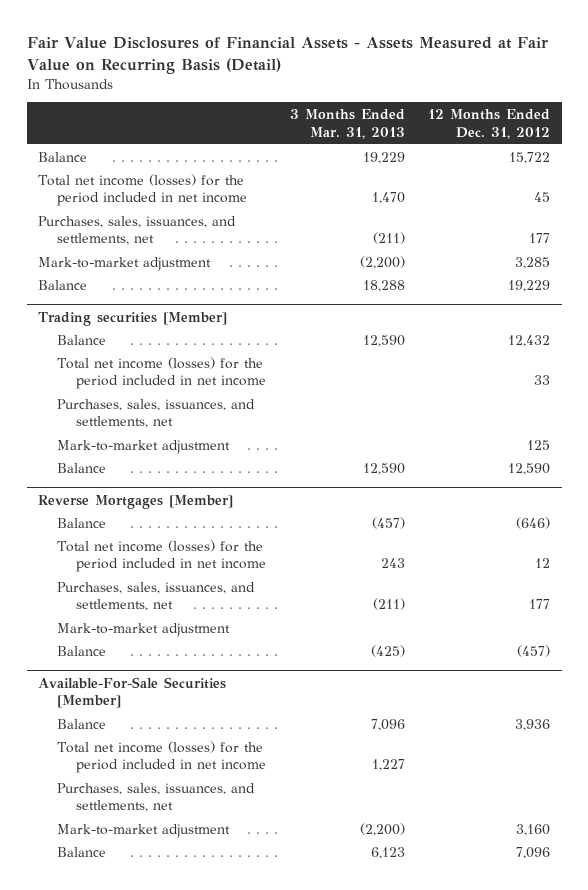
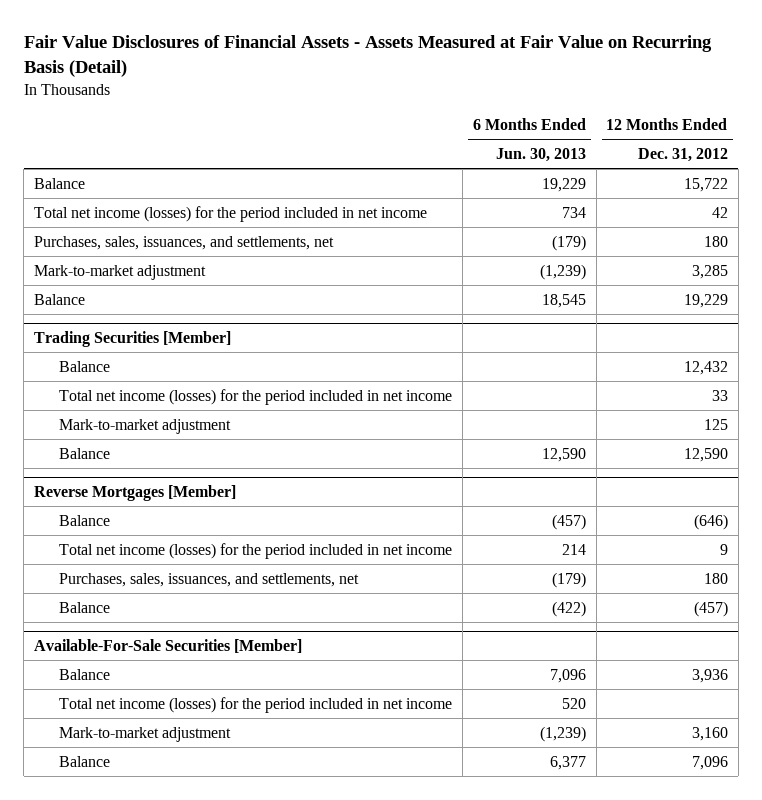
- | 3 Months Ended Mar. 31, 2013 | 12 Months Ended Dec. 31, 2012
+ | 6 Months Ended Jun. 30, 2013 | 12 Months Ended Dec. 31, 2012
- Total net income (losses) for the period included in net income | 1,470 | 45
- Purchases, sales, issuances, and settlements, net | (211) | 177
+ Total net income (losses) for the period included in net income | 734 | 42
+ Purchases, sales, issuances, and settlements, net | (179) | 180
- Trading securities [Member]
+ Trading Securities [Member]
- Purchases, sales, issuances, and settlements, net
@ Reverse Mortgages [Member]
- Total net income (losses) for the period included in net income | 243 | 12
- Purchases, sales, issuances, and settlements, net | (211) | 177
- Mark-to-market adjustment
+ Total net income (losses) for the period included in net income | 214 | 9
+ Purchases, sales, issuances, and settlements, net | (179) | 180
@ Available-For-Sale Securities [Member]
- Purchases, sales, issuances, and settlements, net

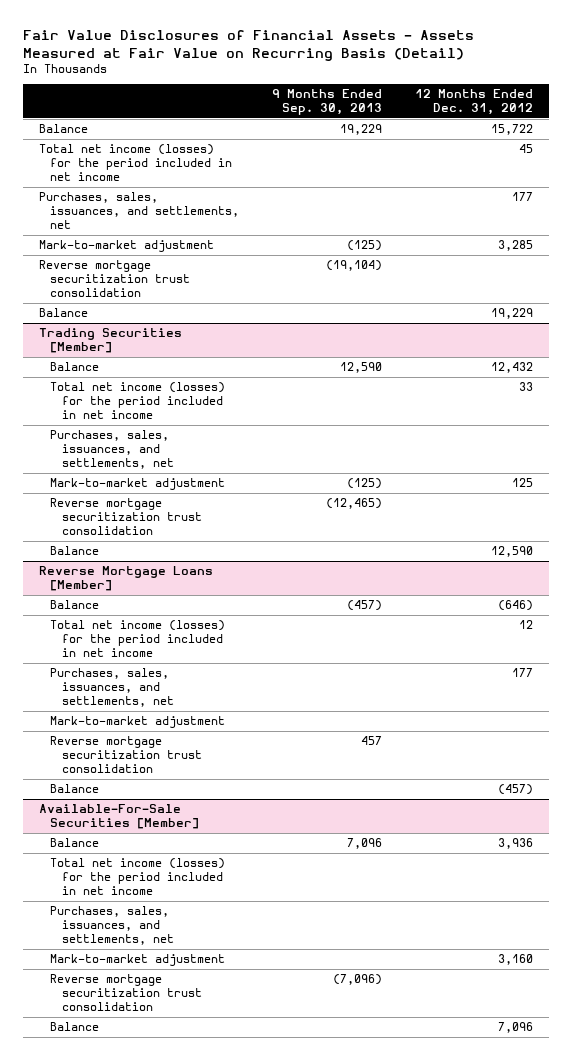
- | 6 Months Ended Jun. 30, 2013 | 12 Months Ended Dec. 31, 2012
+ | 9 Months Ended Sep. 30, 2013 | 12 Months Ended Dec. 31, 2012
- Total net income (losses) for the period included in net income | 734 | 42
- Purchases, sales, issuances, and settlements, net | (179) | 180
+ Total net income (losses) for the period included in net income | | 45
+ Purchases, sales, issuances, and settlements, net | | 177
+ Reverse mortgage securitization trust consolidation | (19,104) |
@ Trading Securities [Member]
+ Purchases, sales, issuances, and settlements, net
+ Reverse mortgage securitization trust consolidation | (12,465) |
- Reverse Mortgages [Member]
+ Reverse Mortgage Loans [Member]
- Total net income (losses) for the period included in net income | 214 | 9
- Purchases, sales, issuances, and settlements, net | (179) | 180
+ Total net income (losses) for the period included in net income | | 12
+ Purchases, sales, issuances, and settlements, net | | 177
+ Mark-to-market adjustment
+ Reverse mortgage securitization trust consolidation | 457 |
@ Available-For-Sale Securities [Member]
+ Purchases, sales, issuances, and settlements, net
+ Reverse mortgage securitization trust consolidation | (7,096) |

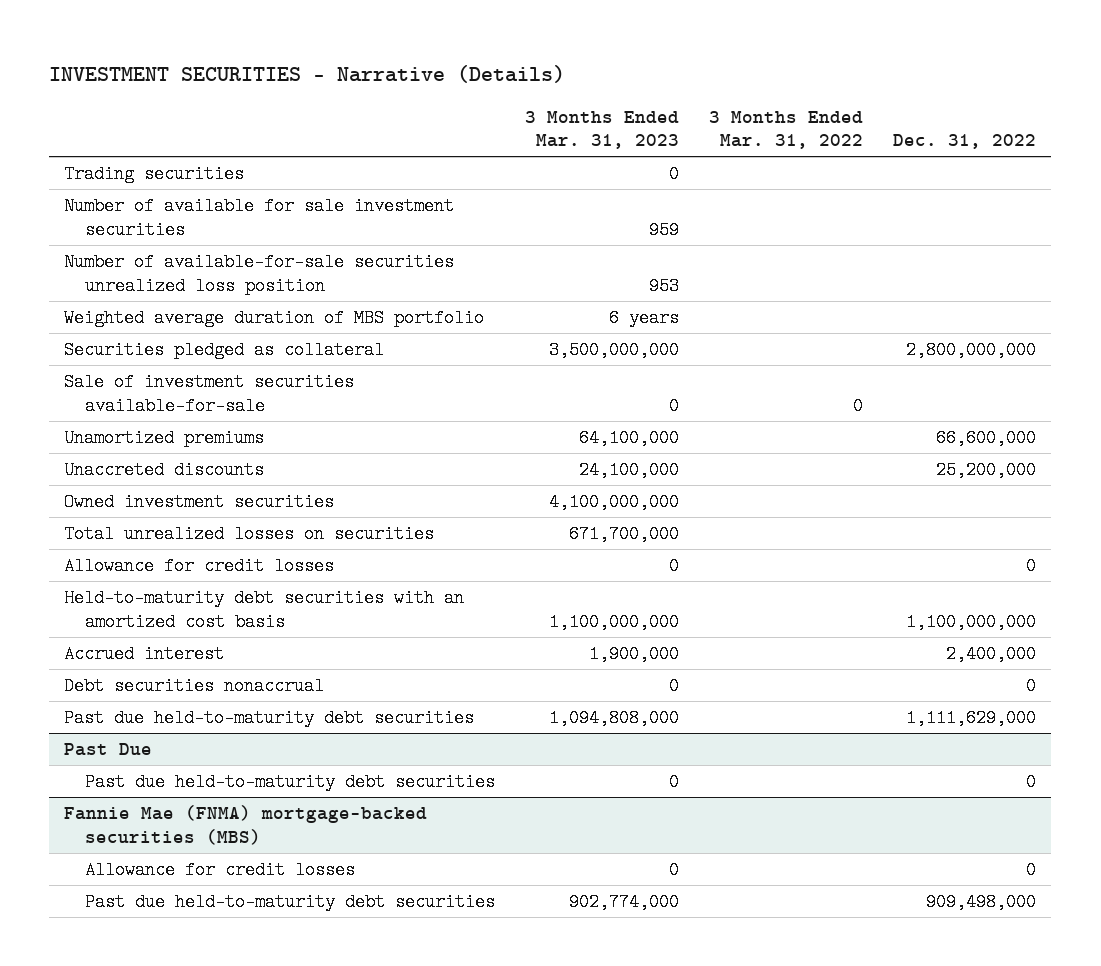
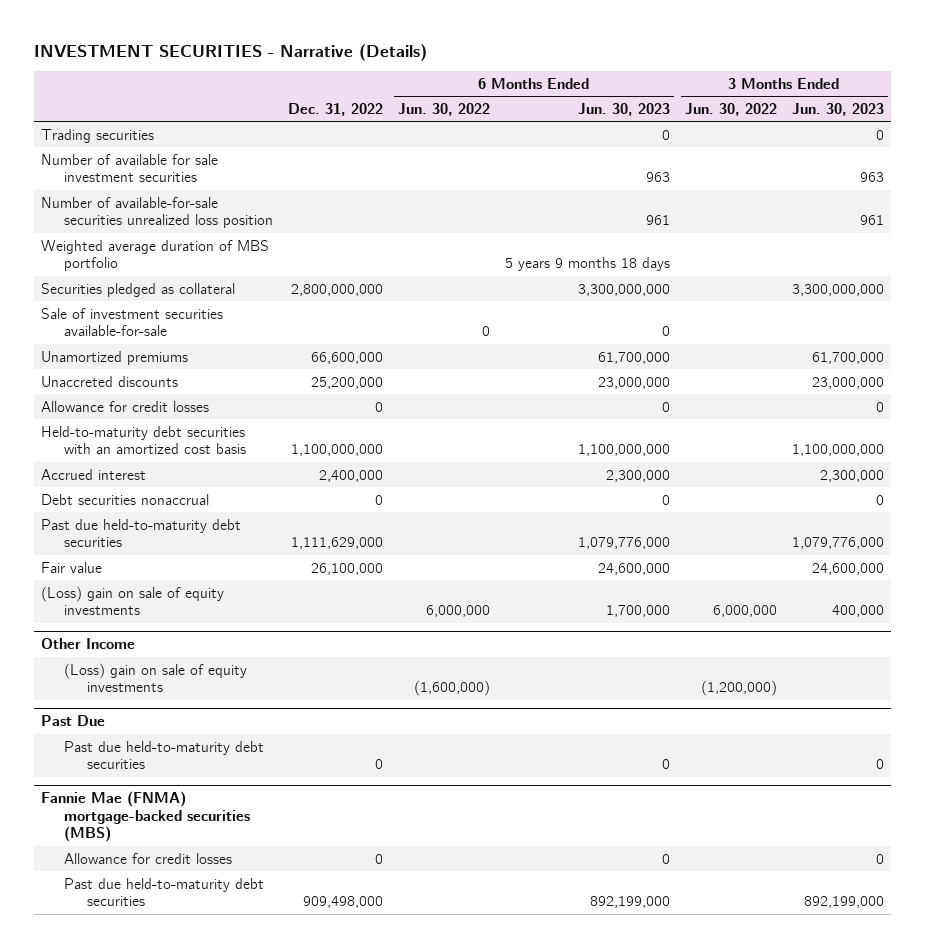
- | 3 Months Ended Mar. 31, 2023 | 3 Months Ended Mar. 31, 2022 | Dec. 31, 2022
+ | Dec. 31, 2022 | 6 Months Ended Jun. 30, 2022 | 6 Months Ended Jun. 30, 2023 | 3 Months Ended Jun. 30, 2022 | 3 Months Ended Jun. 30, 2023
- Owned investment securities | 4,100,000,000 | |
- Total unrealized losses on securities | 671,700,000 | |
+ Fair value | 26,100,000 | | 24,600,000 | | 24,600,000
+ (Loss) gain on sale of equity investments | | 6,000,000 | 1,700,000 | 6,000,000 | 400,000
+ Other Income
+ (Loss) gain on sale of equity investments | | (1,600,000) | | (1,200,000) |

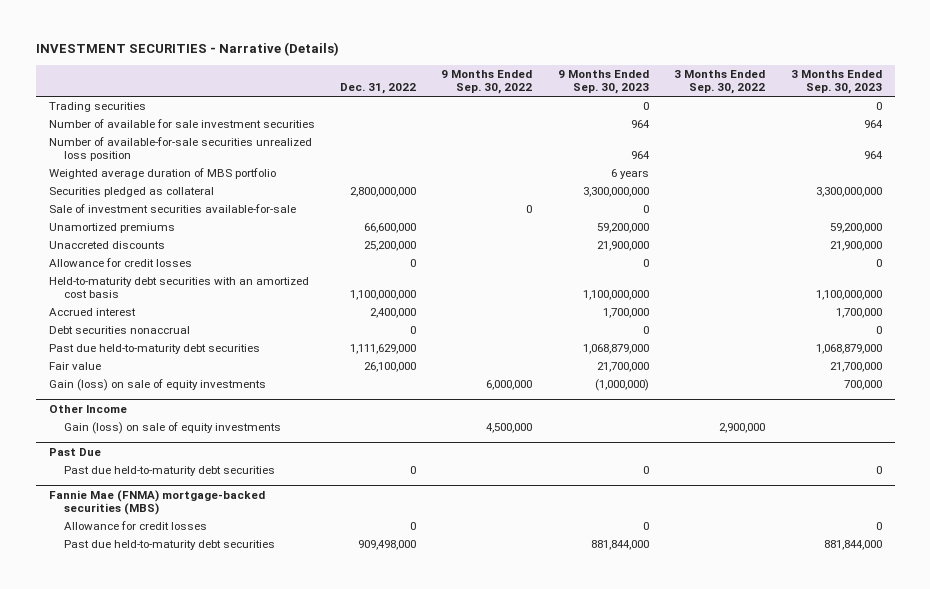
- | Dec. 31, 2022 | 6 Months Ended Jun. 30, 2022 | 6 Months Ended Jun. 30, 2023 | 3 Months Ended Jun. 30, 2022 | 3 Months Ended Jun. 30, 2023
+ | Dec. 31, 2022 | 9 Months Ended Sep. 30, 2022 | 9 Months Ended Sep. 30, 2023 | 3 Months Ended Sep. 30, 2022 | 3 Months Ended Sep. 30, 2023
- (Loss) gain on sale of equity investments | | 6,000,000 | 1,700,000 | 6,000,000 | 400,000
+ Gain (loss) on sale of equity investments | | 6,000,000 | (1,000,000) | | 700,000
@ Other Income
- (Loss) gain on sale of equity investments | | (1,600,000) | | (1,200,000) |
+ Gain (loss) on sale of equity investments | | 4,500,000 | | 2,900,000 |

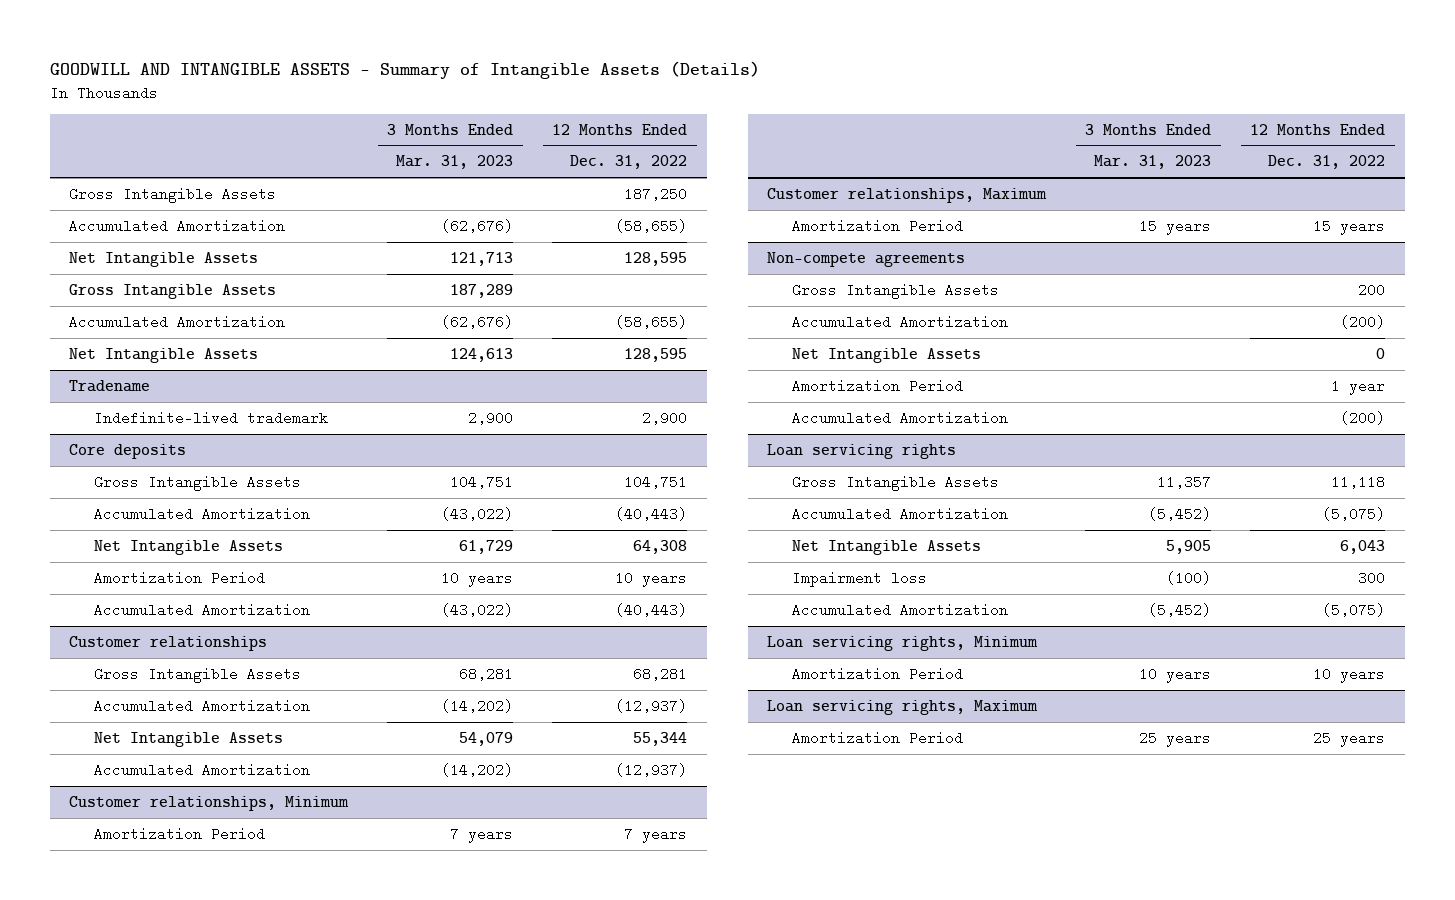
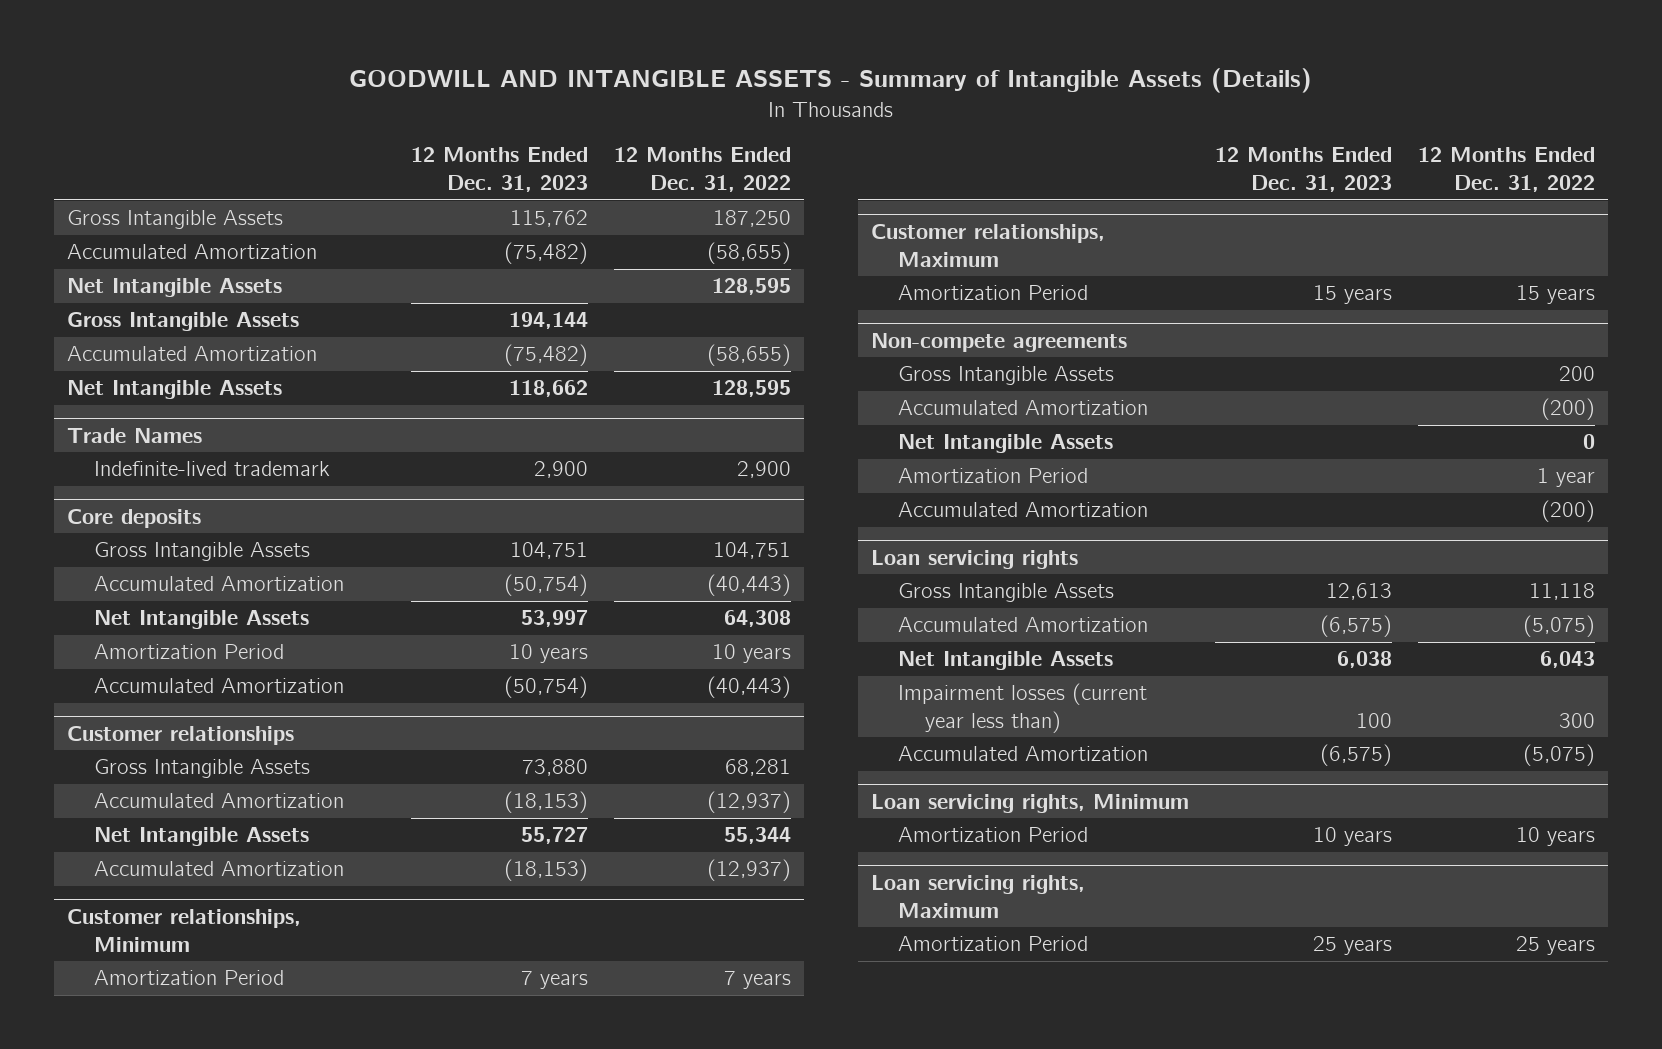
- | 3 Months Ended Mar. 31, 2023 | 12 Months Ended Dec. 31, 2022
+ | 12 Months Ended Dec. 31, 2023 | 12 Months Ended Dec. 31, 2022
- Tradename
+ Trade Names
@ Loan servicing rights
- Impairment loss | (100) | 300
+ Impairment losses (current year less than) | 100 | 300

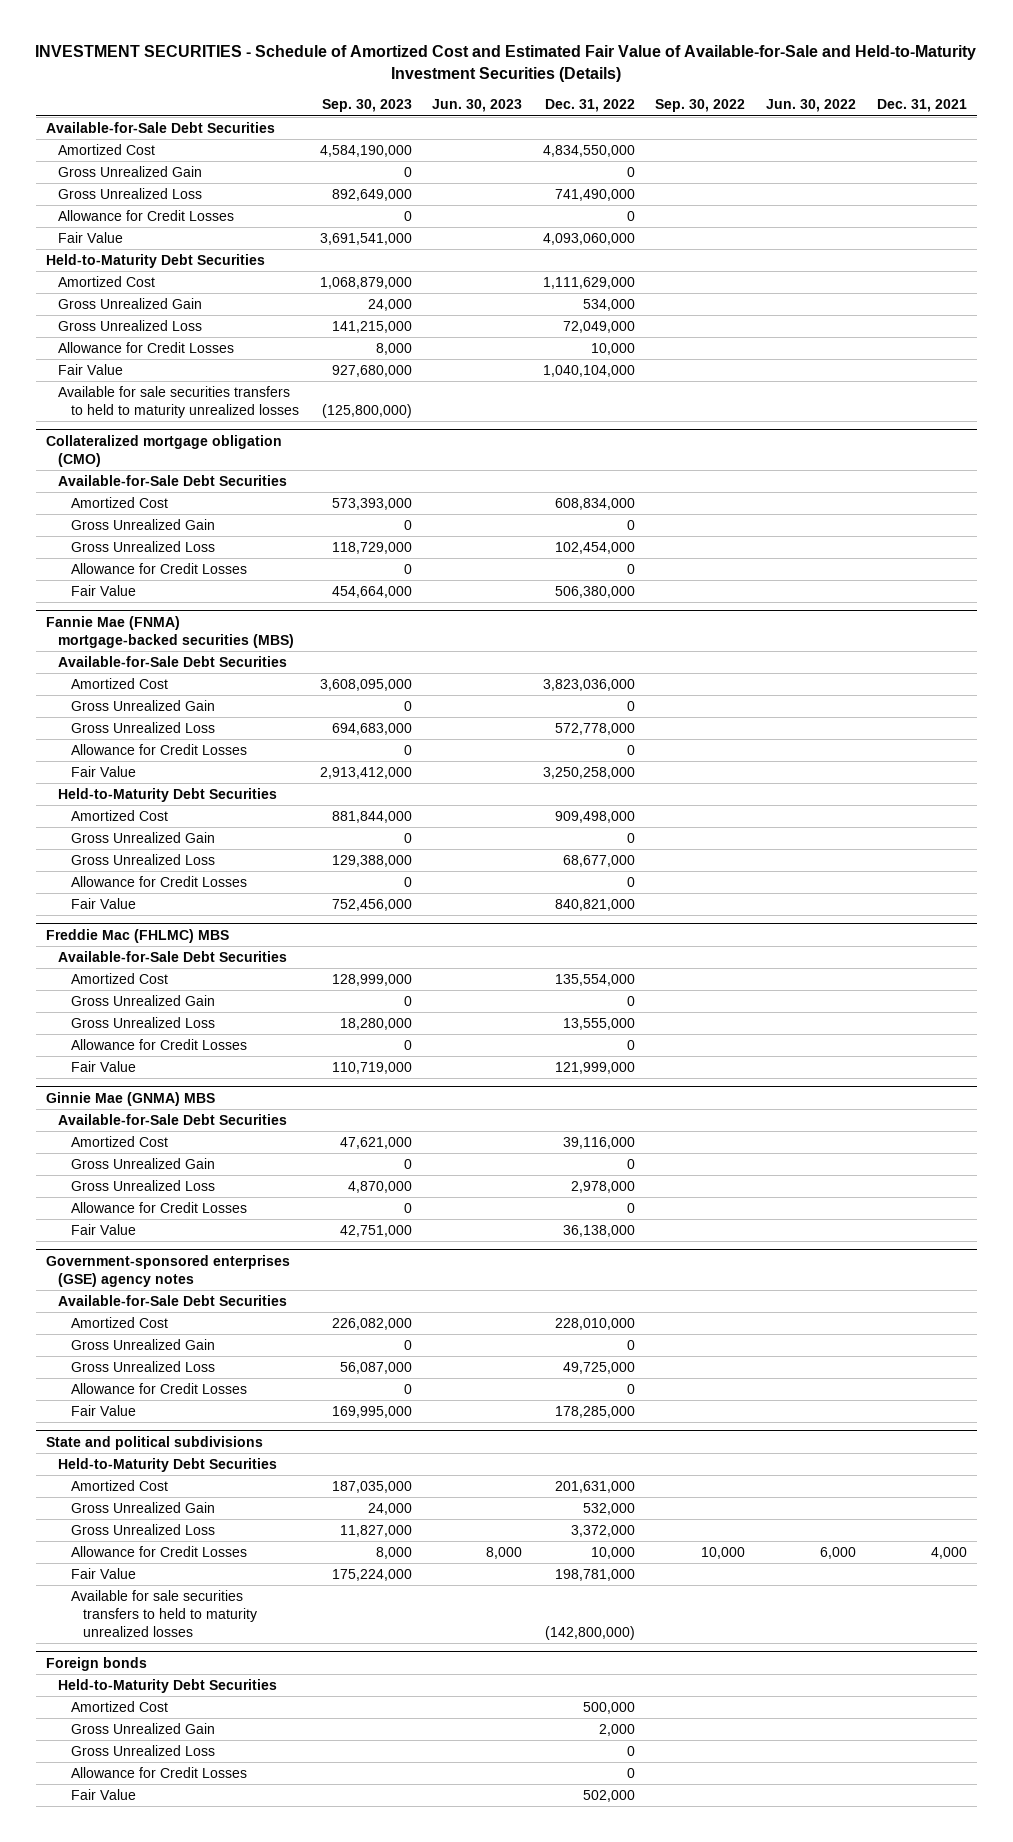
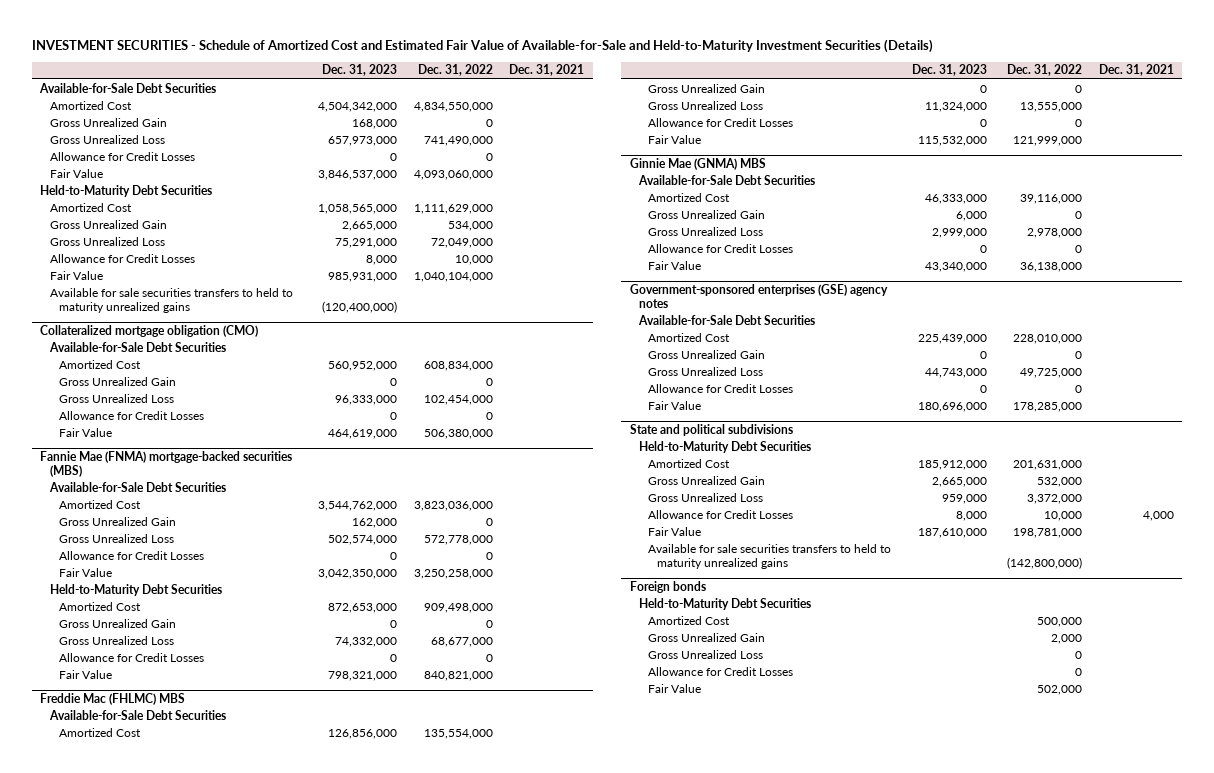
- | Sep. 30, 2023 | Jun. 30, 2023 | Dec. 31, 2022 | Sep. 30, 2022 | Jun. 30, 2022 | Dec. 31, 2021
+ | Dec. 31, 2023 | Dec. 31, 2022 | Dec. 31, 2021
- Available for sale securities transfers to held to maturity unrealized losses | (125,800,000) | | | | |
+ Available for sale securities transfers to held to maturity unrealized gains | (120,400,000) | |
@ State and political subdivisions
- Available for sale securities transfers to held to maturity unrealized losses | | | (142,800,000) | | |
+ Available for sale securities transfers to held to maturity unrealized gains | | (142,800,000) |

